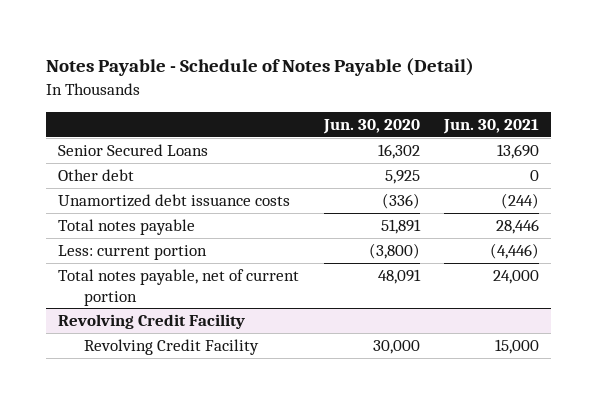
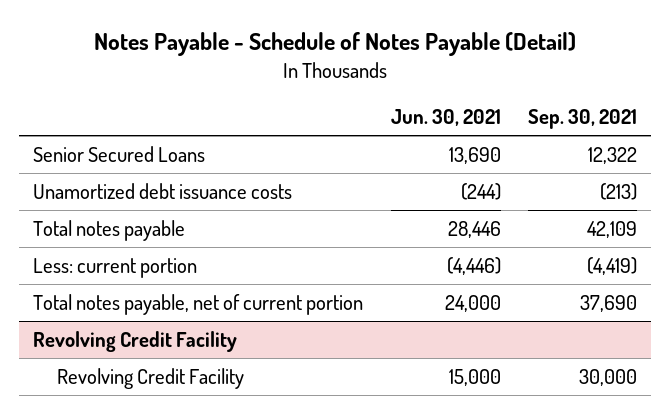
- | Jun. 30, 2020 | Jun. 30, 2021
+ | Jun. 30, 2021 | Sep. 30, 2021
- Other debt | 5,925 | 0

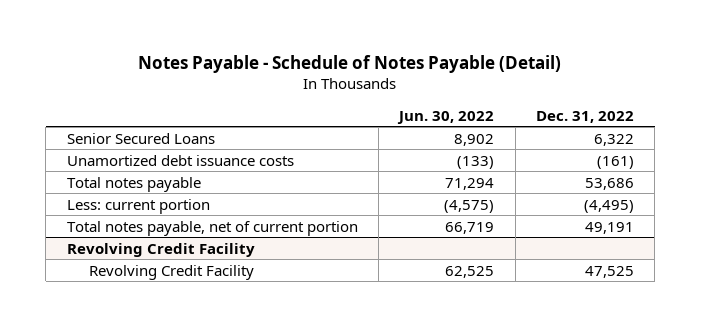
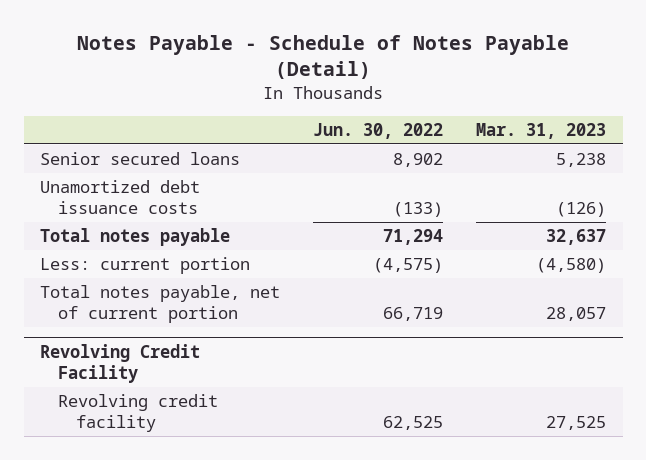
- | Jun. 30, 2022 | Dec. 31, 2022
+ | Jun. 30, 2022 | Mar. 31, 2023
- Senior Secured Loans | 8,902 | 6,322
+ Senior secured loans | 8,902 | 5,238
@ Revolving Credit Facility
- Revolving Credit Facility | 62,525 | 47,525
+ Revolving credit facility | 62,525 | 27,525

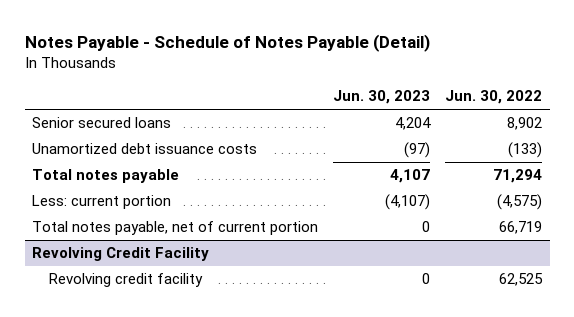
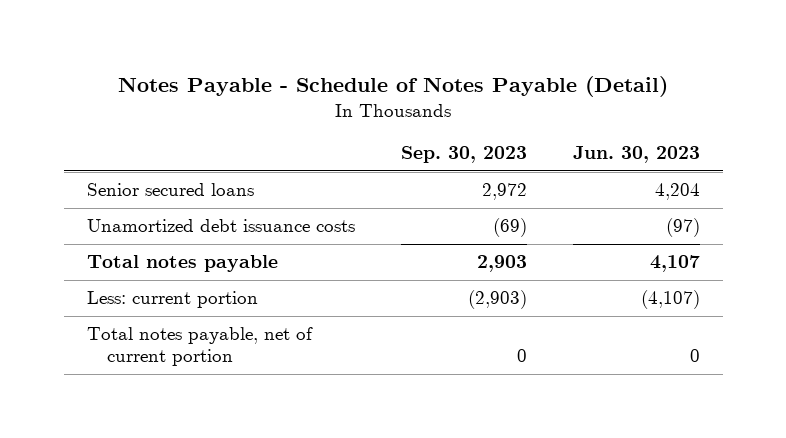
- | Jun. 30, 2023 | Jun. 30, 2022
+ | Sep. 30, 2023 | Jun. 30, 2023
- Revolving Credit Facility
- Revolving credit facility | 0 | 62,525

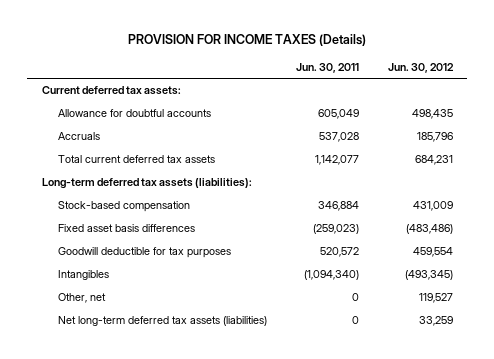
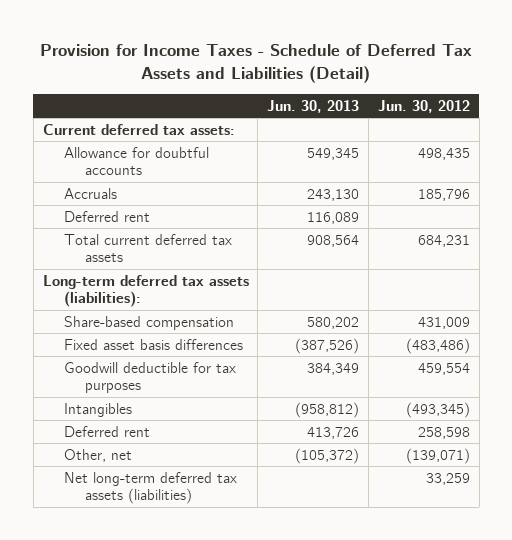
- PROVISION FOR INCOME TAXES (Details)
+ Provision for Income Taxes - Schedule of Deferred Tax Assets and Liabilities (Detail)
- | Jun. 30, 2011 | Jun. 30, 2012
+ | Jun. 30, 2013 | Jun. 30, 2012
+ Deferred rent | 116,089 |
- Stock-based compensation | 346,884 | 431,009
+ Share-based compensation | 580,202 | 431,009
- Other, net | 0 | 119,527
+ Deferred rent | 413,726 | 258,598
+ Other, net | (105,372) | (139,071)

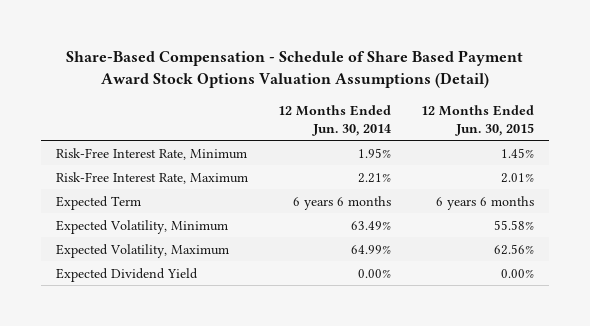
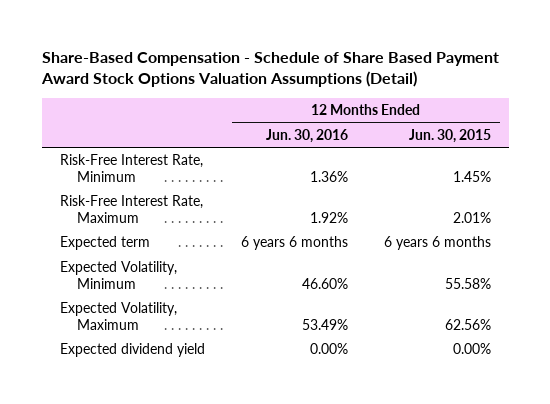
- | 12 Months Ended Jun. 30, 2014 | 12 Months Ended Jun. 30, 2015
+ | 12 Months Ended Jun. 30, 2016 | 12 Months Ended Jun. 30, 2015
- Expected Term | 6 years 6 months | 6 years 6 months
+ Expected term | 6 years 6 months | 6 years 6 months
- Expected Dividend Yield | 0.00% | 0.00%
+ Expected dividend yield | 0.00% | 0.00%

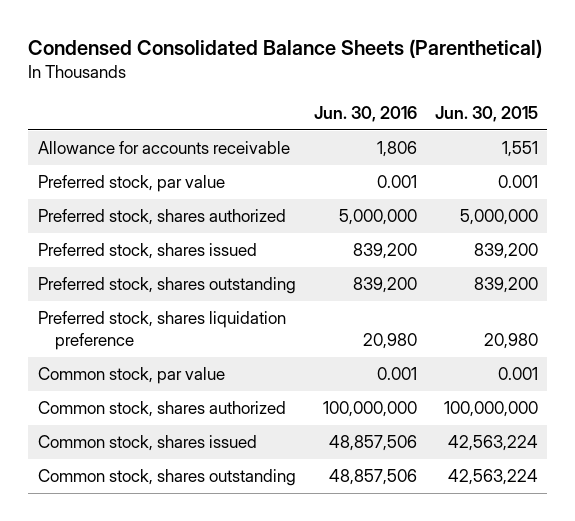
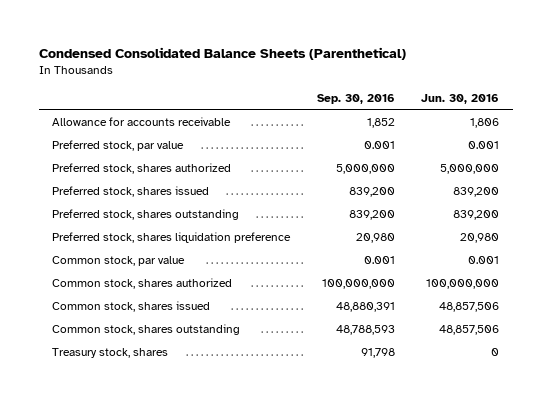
- | Jun. 30, 2016 | Jun. 30, 2015
+ | Sep. 30, 2016 | Jun. 30, 2016
+ Treasury stock, shares | 91,798 | 0

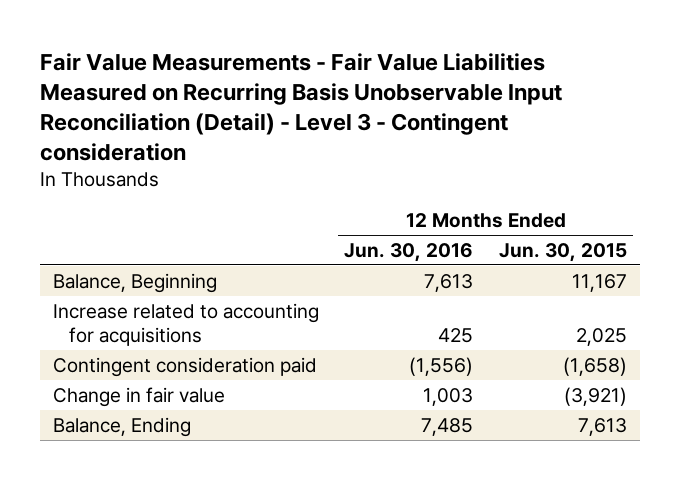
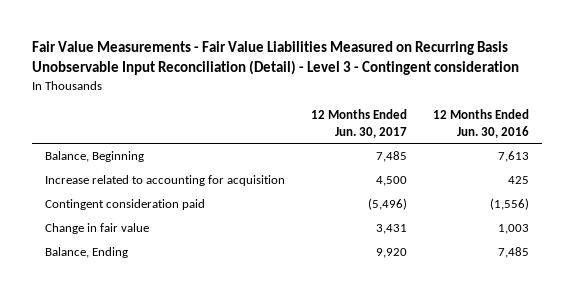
- | 12 Months Ended Jun. 30, 2016 | 12 Months Ended Jun. 30, 2015
+ | 12 Months Ended Jun. 30, 2017 | 12 Months Ended Jun. 30, 2016
- Increase related to accounting for acquisitions | 425 | 2,025
+ Increase related to accounting for acquisition | 4,500 | 425

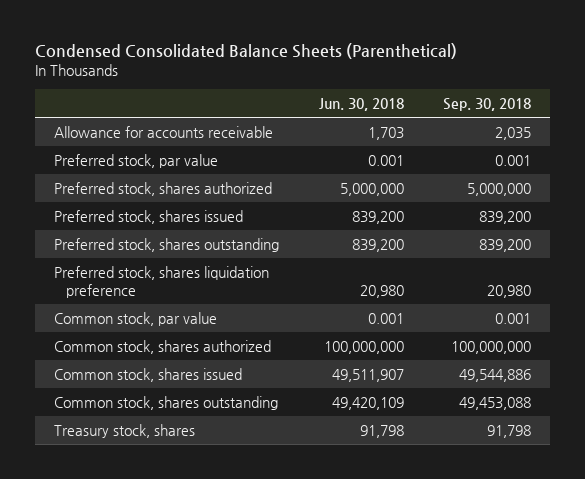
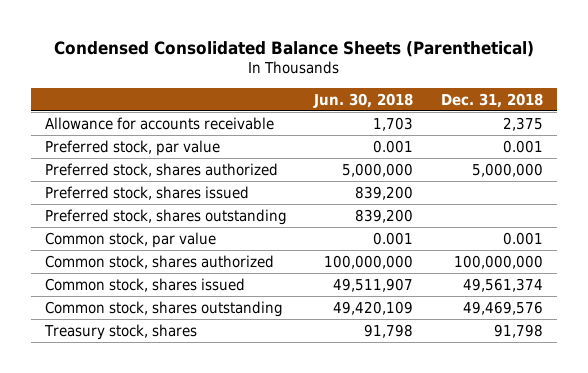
- | Jun. 30, 2018 | Sep. 30, 2018
+ | Jun. 30, 2018 | Dec. 31, 2018
- Preferred stock, shares liquidation preference | 20,980 | 20,980

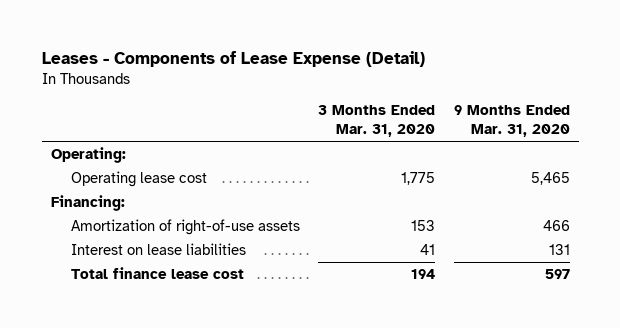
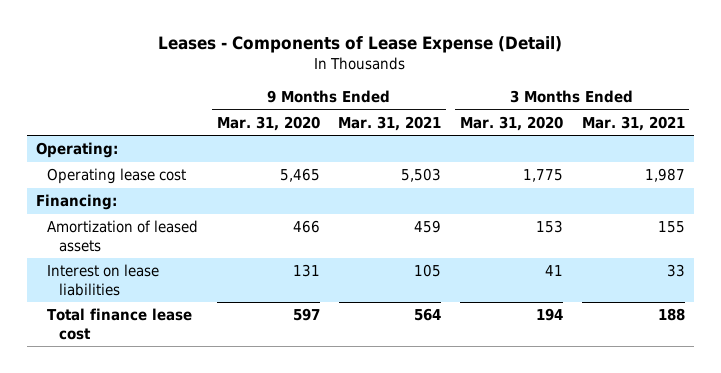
- | 3 Months Ended Mar. 31, 2020 | 9 Months Ended Mar. 31, 2020
+ | 9 Months Ended Mar. 31, 2020 | 9 Months Ended Mar. 31, 2021 | 3 Months Ended Mar. 31, 2020 | 3 Months Ended Mar. 31, 2021
- Amortization of right-of-use assets | 153 | 466
+ Amortization of leased assets | 466 | 459 | 153 | 155

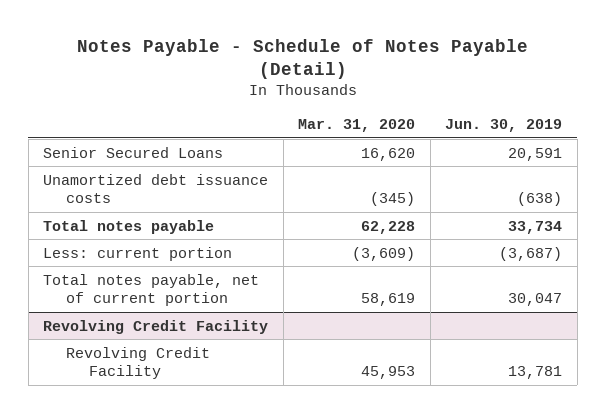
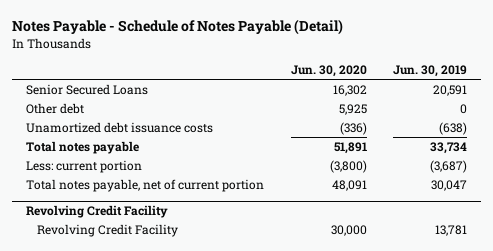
- | Mar. 31, 2020 | Jun. 30, 2019
+ | Jun. 30, 2020 | Jun. 30, 2019
+ Other debt | 5,925 | 0

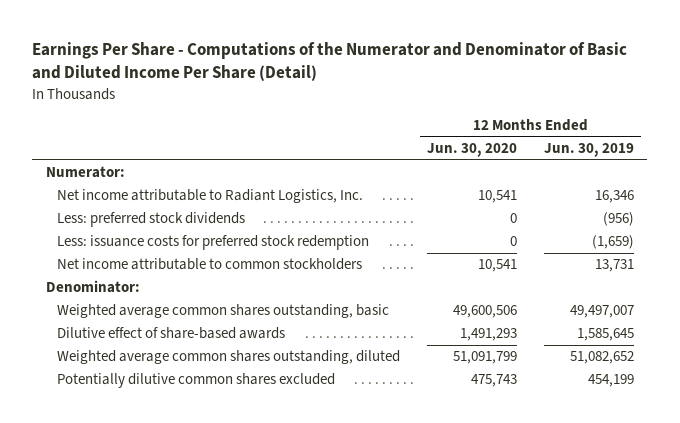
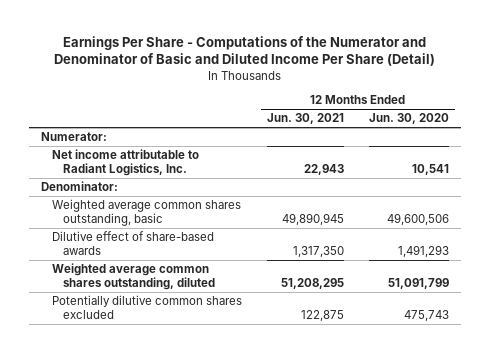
- | 12 Months Ended Jun. 30, 2020 | 12 Months Ended Jun. 30, 2019
+ | 12 Months Ended Jun. 30, 2021 | 12 Months Ended Jun. 30, 2020
- Less: preferred stock dividends | 0 | (956)
- Less: issuance costs for preferred stock redemption | 0 | (1,659)
- Net income attributable to common stockholders | 10,541 | 13,731

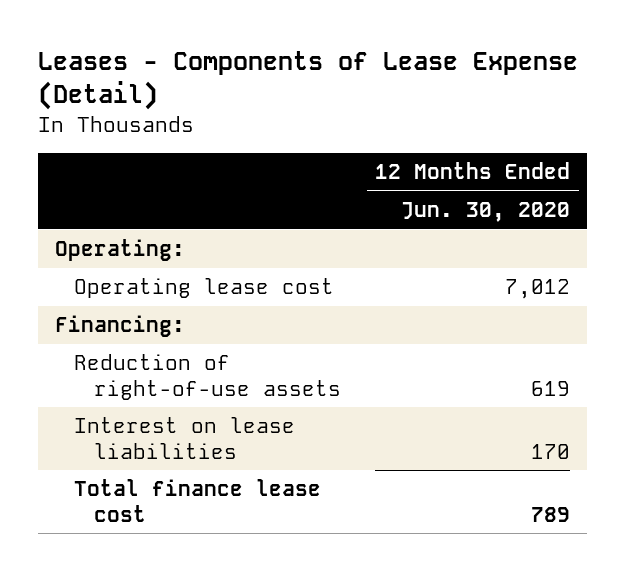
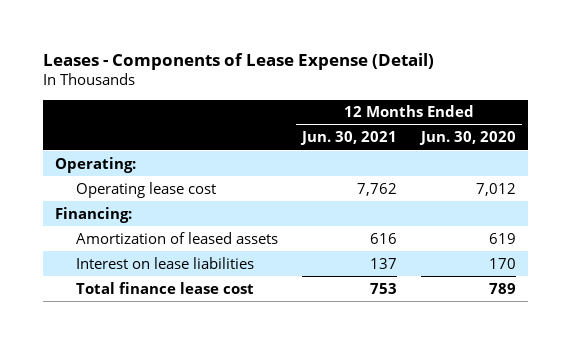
- | 12 Months Ended Jun. 30, 2020
+ | 12 Months Ended Jun. 30, 2021 | 12 Months Ended Jun. 30, 2020
- Reduction of right-of-use assets | 619
+ Amortization of leased assets | 616 | 619

